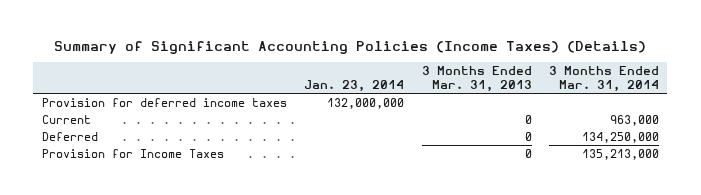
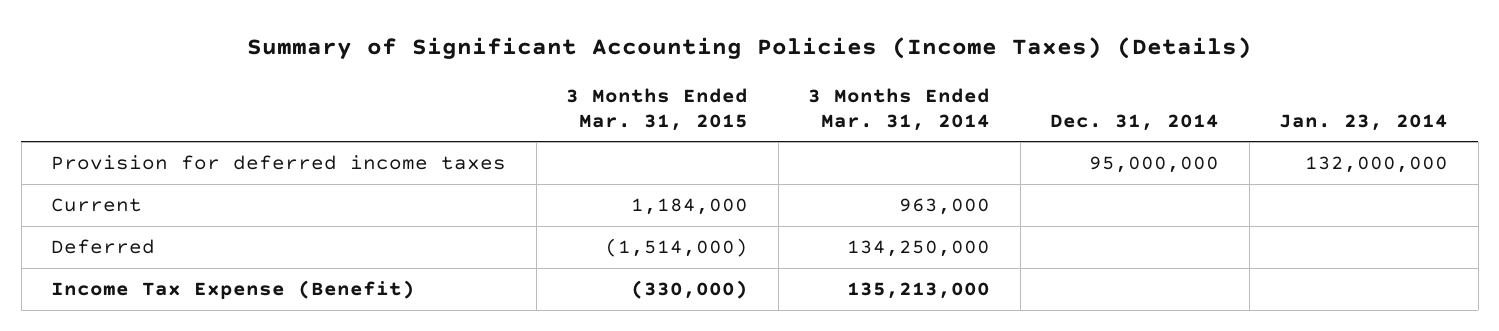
- | Jan. 23, 2014 | 3 Months Ended Mar. 31, 2013 | 3 Months Ended Mar. 31, 2014
+ | 3 Months Ended Mar. 31, 2015 | 3 Months Ended Mar. 31, 2014 | Dec. 31, 2014 | Jan. 23, 2014
- Provision for Income Taxes | | 0 | 135,213,000
+ Income Tax Expense (Benefit) | (330,000) | 135,213,000 | |

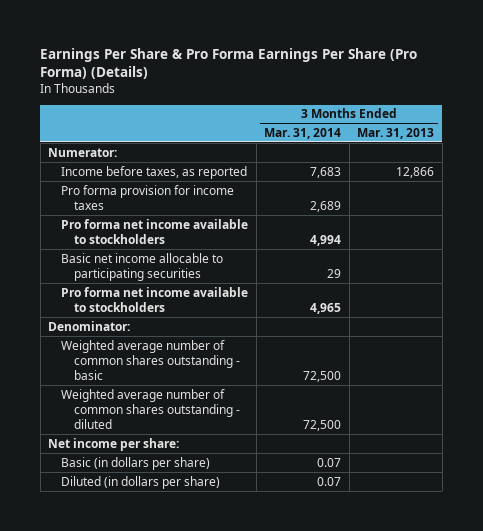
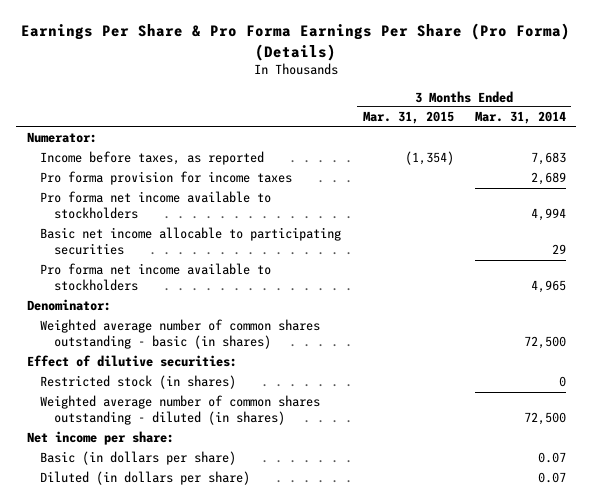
- | 3 Months Ended Mar. 31, 2014 | 3 Months Ended Mar. 31, 2013
+ | 3 Months Ended Mar. 31, 2015 | 3 Months Ended Mar. 31, 2014
- Weighted average number of common shares outstanding - basic | 72,500 |
- Weighted average number of common shares outstanding - diluted | 72,500 |
+ Weighted average number of common shares outstanding - basic (in shares) | | 72,500
+ Effect of dilutive securities:
+ Restricted stock (in shares) | | 0
+ Weighted average number of common shares outstanding - diluted (in shares) | | 72,500

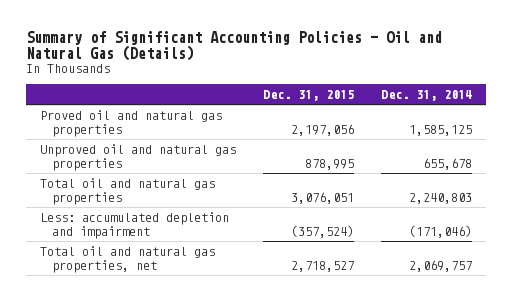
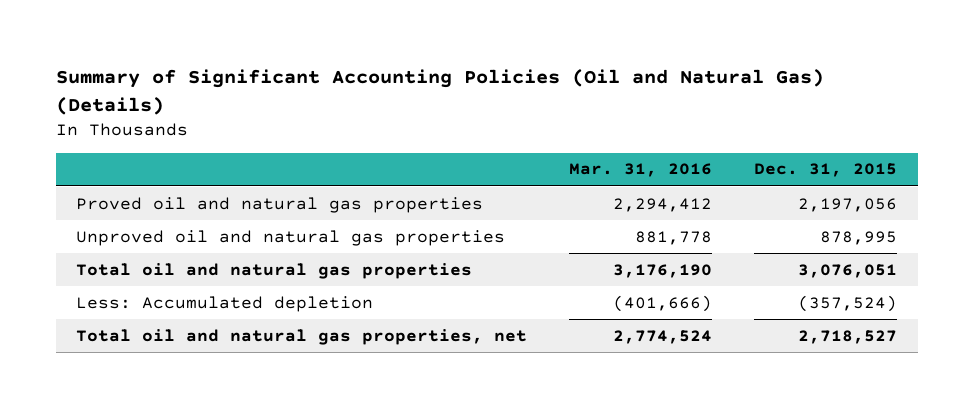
- Summary of Significant Accounting Policies - Oil and Natural Gas (Details)
+ Summary of Significant Accounting Policies (Oil and Natural Gas) (Details)
- | Dec. 31, 2015 | Dec. 31, 2014
+ | Mar. 31, 2016 | Dec. 31, 2015
- Less: accumulated depletion and impairment | (357,524) | (171,046)
+ Less: Accumulated depletion | (401,666) | (357,524)

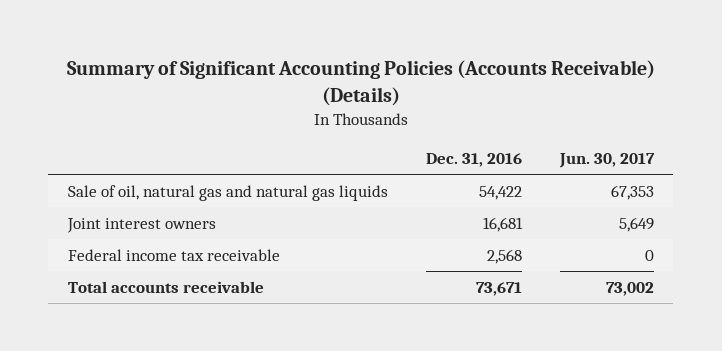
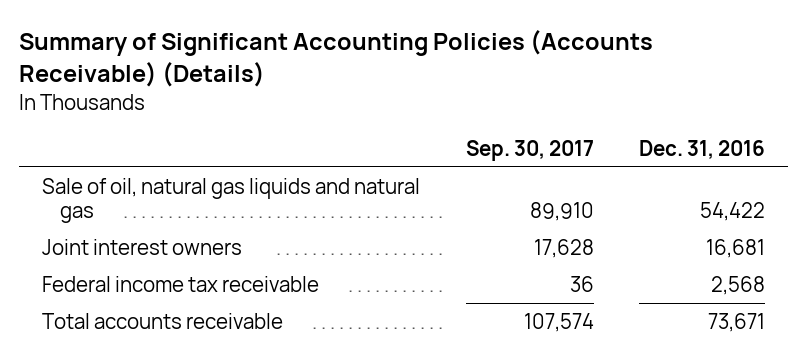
- | Dec. 31, 2016 | Jun. 30, 2017
+ | Sep. 30, 2017 | Dec. 31, 2016
- Sale of oil, natural gas and natural gas liquids | 54,422 | 67,353
+ Sale of oil, natural gas liquids and natural gas | 89,910 | 54,422

